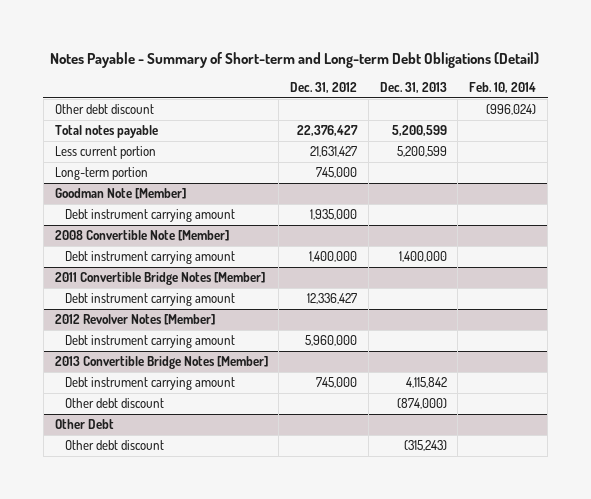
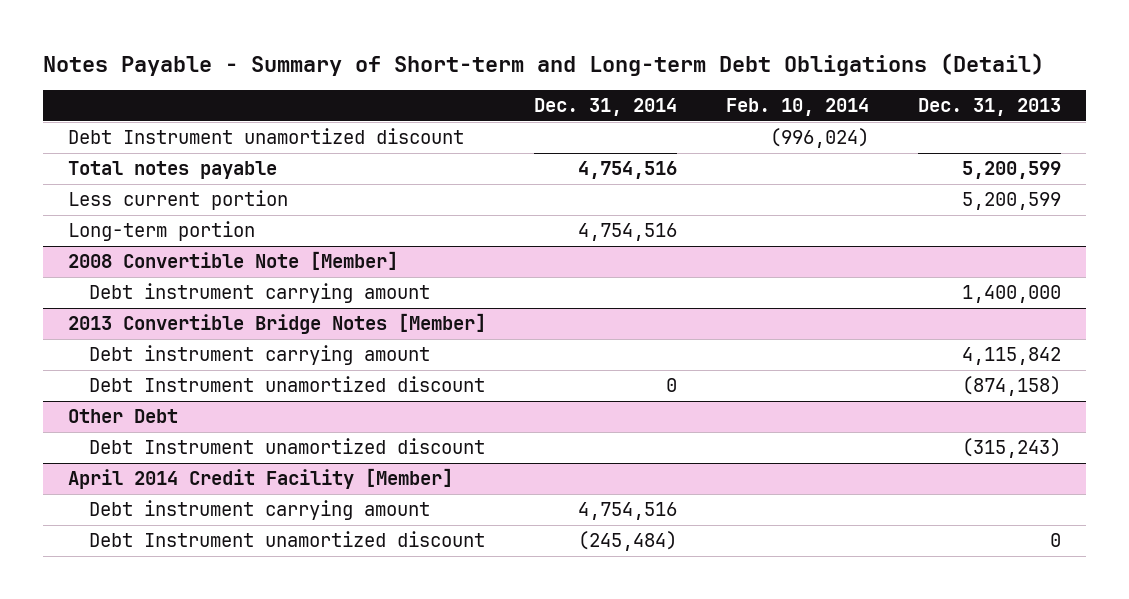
- | Dec. 31, 2012 | Dec. 31, 2013 | Feb. 10, 2014
+ | Dec. 31, 2014 | Feb. 10, 2014 | Dec. 31, 2013
- Other debt discount | | | (996,024)
+ Debt Instrument unamortized discount | | (996,024) |
- Goodman Note [Member]
- Debt instrument carrying amount | 1,935,000 | |
- 2011 Convertible Bridge Notes [Member]
- Debt instrument carrying amount | 12,336,427 | |
- 2012 Revolver Notes [Member]
- Debt instrument carrying amount | 5,960,000 | |
@ 2013 Convertible Bridge Notes [Member]
- Other debt discount | | (874,000) |
+ Debt Instrument unamortized discount | 0 | | (874,158)
@ Other Debt
- Other debt discount | | (315,243) |
+ Debt Instrument unamortized discount | | | (315,243)
+ April 2014 Credit Facility [Member]
+ Debt instrument carrying amount | 4,754,516 | |
+ Debt Instrument unamortized discount | (245,484) | | 0

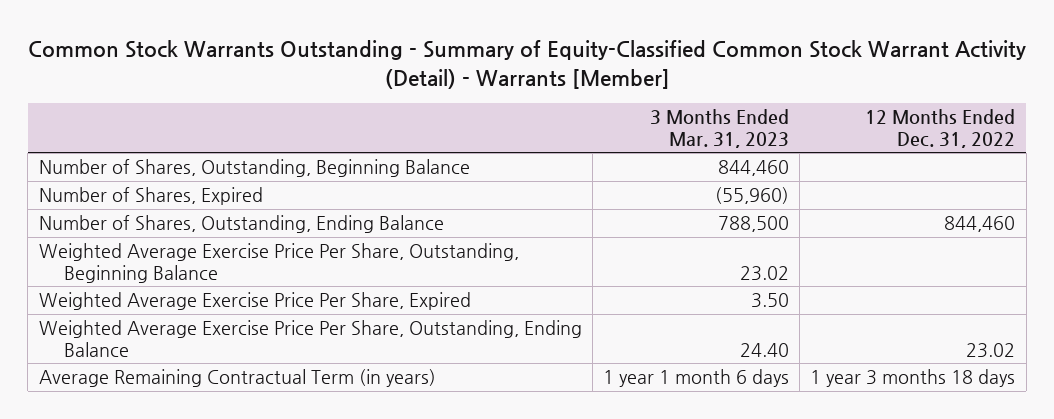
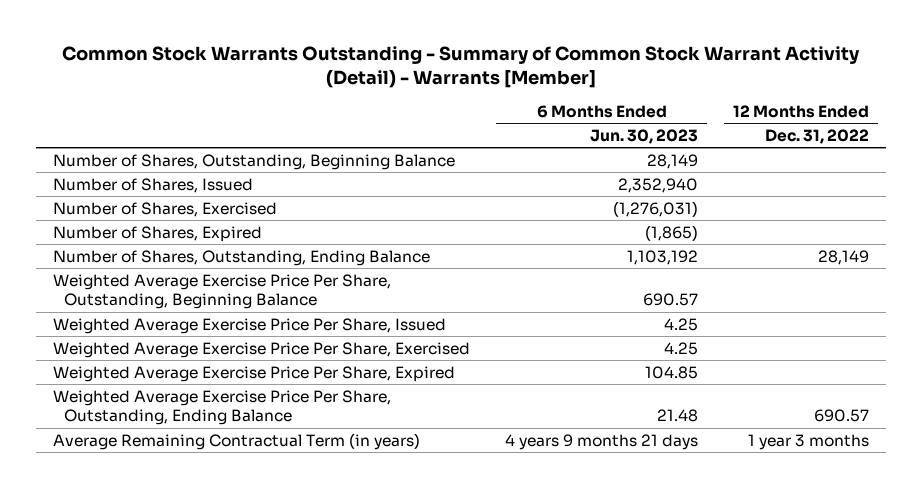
- Common Stock Warrants Outstanding - Summary of Equity-Classified Common Stock Warrant Activity (Detail) - Warrants [Member]
+ Common Stock Warrants Outstanding - Summary of Common Stock Warrant Activity (Detail) - Warrants [Member]
- | 3 Months Ended Mar. 31, 2023 | 12 Months Ended Dec. 31, 2022
+ | 6 Months Ended Jun. 30, 2023 | 12 Months Ended Dec. 31, 2022
+ Number of Shares, Issued | 2,352,940 |
+ Number of Shares, Exercised | (1,276,031) |
- Number of Shares, Outstanding, Ending Balance | 788,500 | 844,460
+ Number of Shares, Outstanding, Ending Balance | 1,103,192 | 28,149
+ Weighted Average Exercise Price Per Share, Issued | 4.25 |
+ Weighted Average Exercise Price Per Share, Exercised | 4.25 |
- Weighted Average Exercise Price Per Share, Outstanding, Ending Balance | 24.40 | 23.02
- Average Remaining Contractual Term (in years) | 1 year 1 month 6 days | 1 year 3 months 18 days
+ Weighted Average Exercise Price Per Share, Outstanding, Ending Balance | 21.48 | 690.57
+ Average Remaining Contractual Term (in years) | 4 years 9 months 21 days | 1 year 3 months

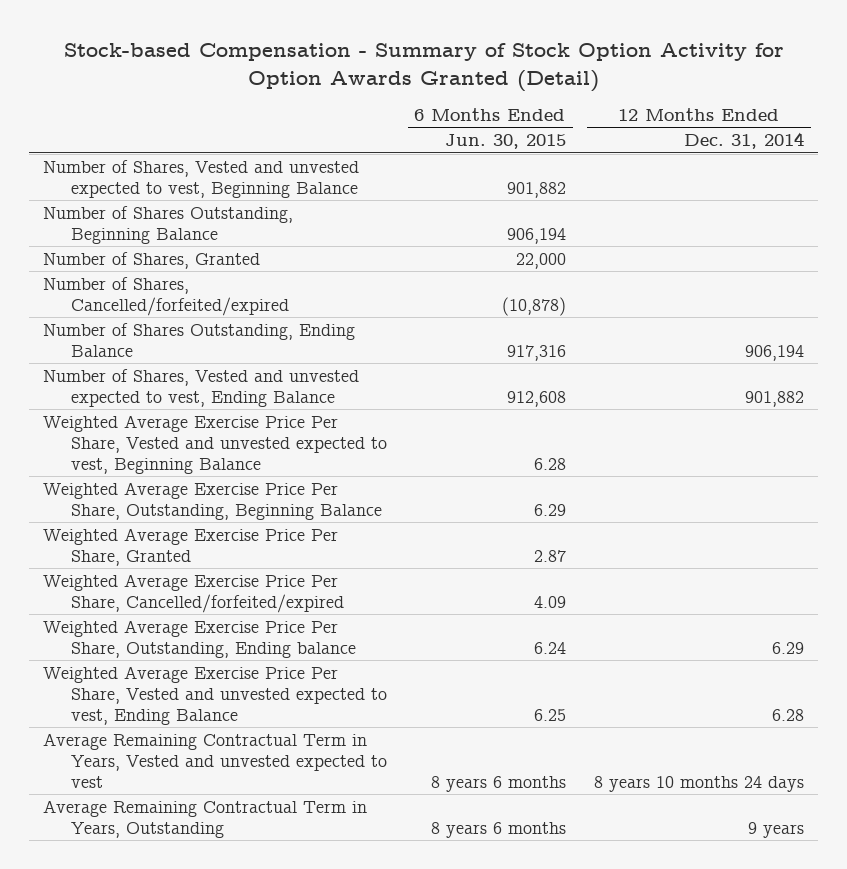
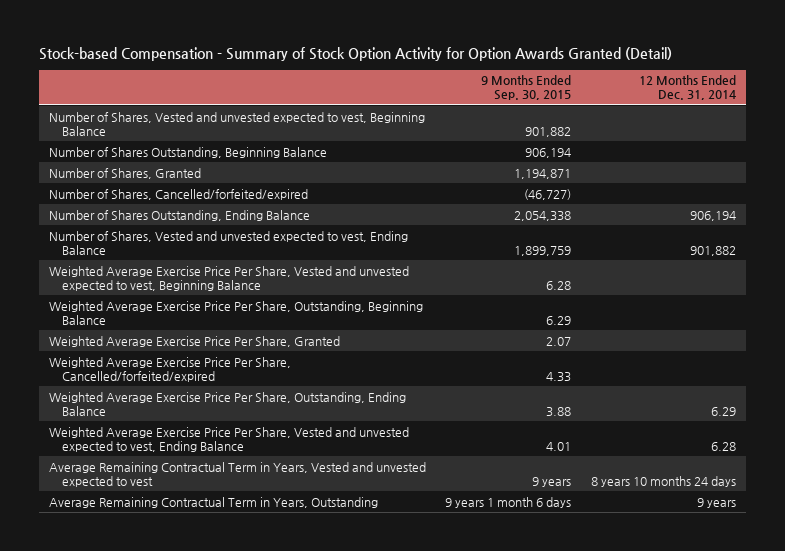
- | 6 Months Ended Jun. 30, 2015 | 12 Months Ended Dec. 31, 2014
+ | 9 Months Ended Sep. 30, 2015 | 12 Months Ended Dec. 31, 2014
- Weighted Average Exercise Price Per Share, Outstanding, Ending balance | 6.24 | 6.29
+ Weighted Average Exercise Price Per Share, Outstanding, Ending Balance | 3.88 | 6.29

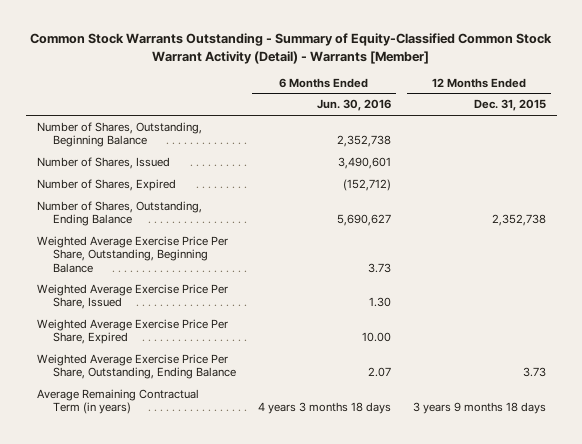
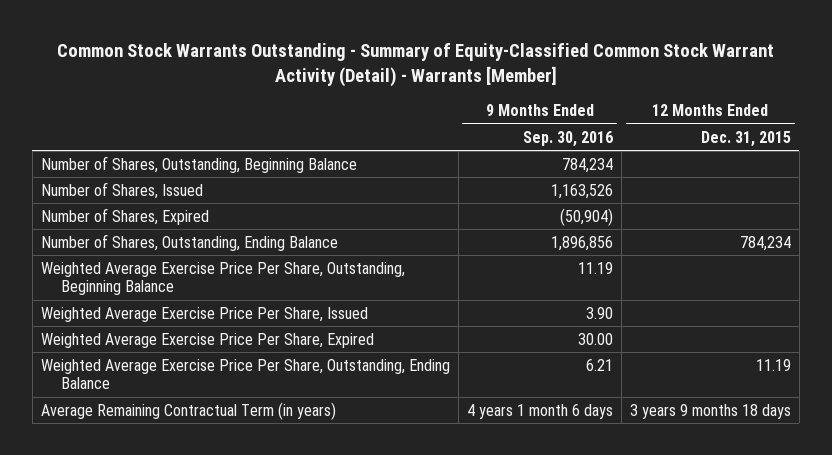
- | 6 Months Ended Jun. 30, 2016 | 12 Months Ended Dec. 31, 2015
+ | 9 Months Ended Sep. 30, 2016 | 12 Months Ended Dec. 31, 2015
- Number of Shares, Outstanding, Ending Balance | 5,690,627 | 2,352,738
+ Number of Shares, Outstanding, Ending Balance | 1,896,856 | 784,234
- Weighted Average Exercise Price Per Share, Outstanding, Ending Balance | 2.07 | 3.73
+ Weighted Average Exercise Price Per Share, Outstanding, Ending Balance | 6.21 | 11.19

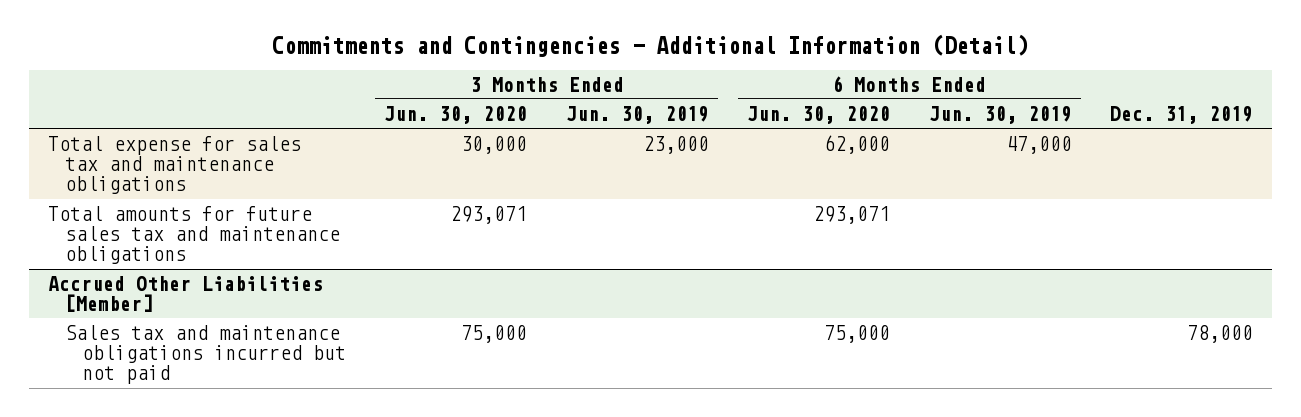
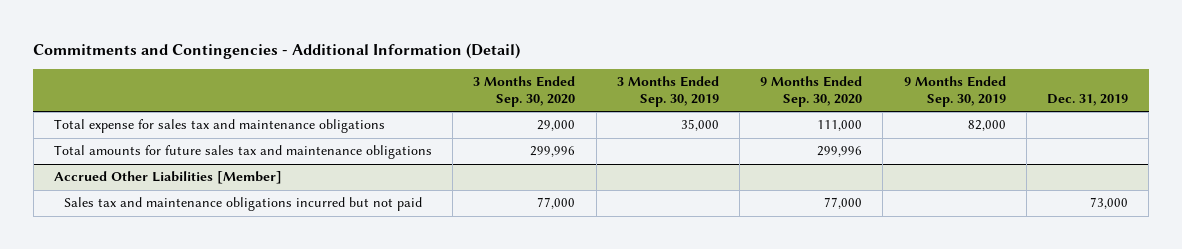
- | 3 Months Ended Jun. 30, 2020 | 3 Months Ended Jun. 30, 2019 | 6 Months Ended Jun. 30, 2020 | 6 Months Ended Jun. 30, 2019 | Dec. 31, 2019
+ | 3 Months Ended Sep. 30, 2020 | 3 Months Ended Sep. 30, 2019 | 9 Months Ended Sep. 30, 2020 | 9 Months Ended Sep. 30, 2019 | Dec. 31, 2019
@ Accrued Other Liabilities [Member]
- Sales tax and maintenance obligations incurred but not paid | 75,000 | | 75,000 | | 78,000
+ Sales tax and maintenance obligations incurred but not paid | 77,000 | | 77,000 | | 73,000

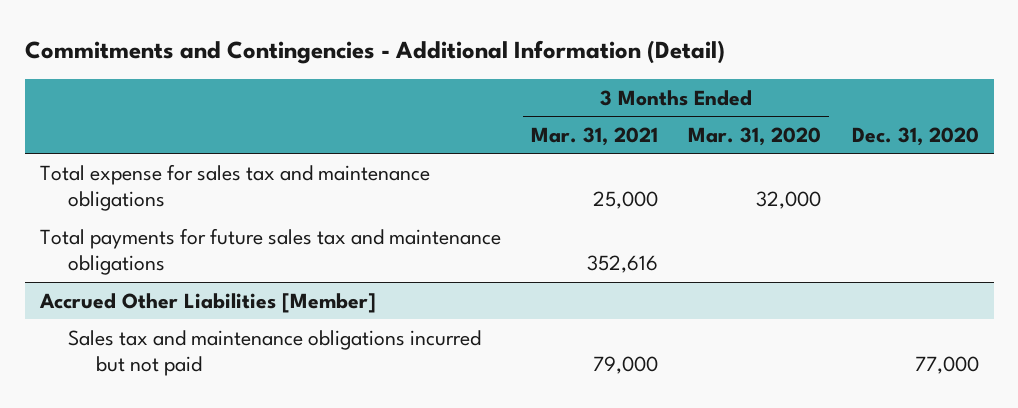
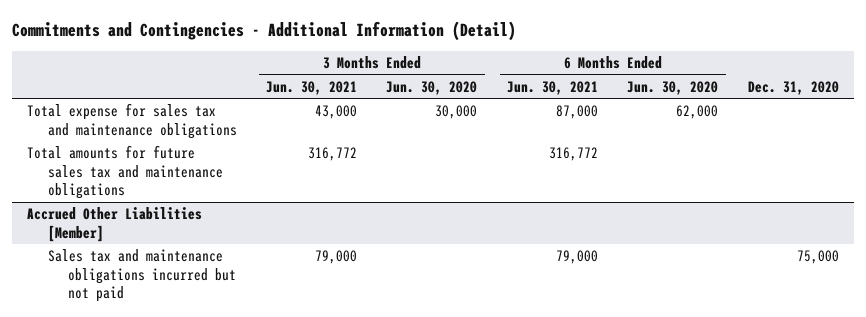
- | 3 Months Ended Mar. 31, 2021 | 3 Months Ended Mar. 31, 2020 | Dec. 31, 2020
+ | 3 Months Ended Jun. 30, 2021 | 3 Months Ended Jun. 30, 2020 | 6 Months Ended Jun. 30, 2021 | 6 Months Ended Jun. 30, 2020 | Dec. 31, 2020
- Total payments for future sales tax and maintenance obligations | 352,616 | |
+ Total amounts for future sales tax and maintenance obligations | 316,772 | | 316,772 | |
@ Accrued Other Liabilities [Member]
- Sales tax and maintenance obligations incurred but not paid | 79,000 | | 77,000
+ Sales tax and maintenance obligations incurred but not paid | 79,000 | | 79,000 | | 75,000

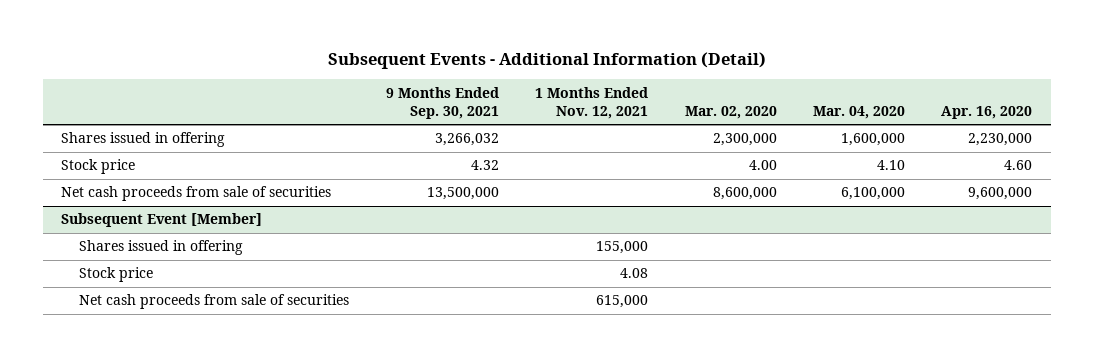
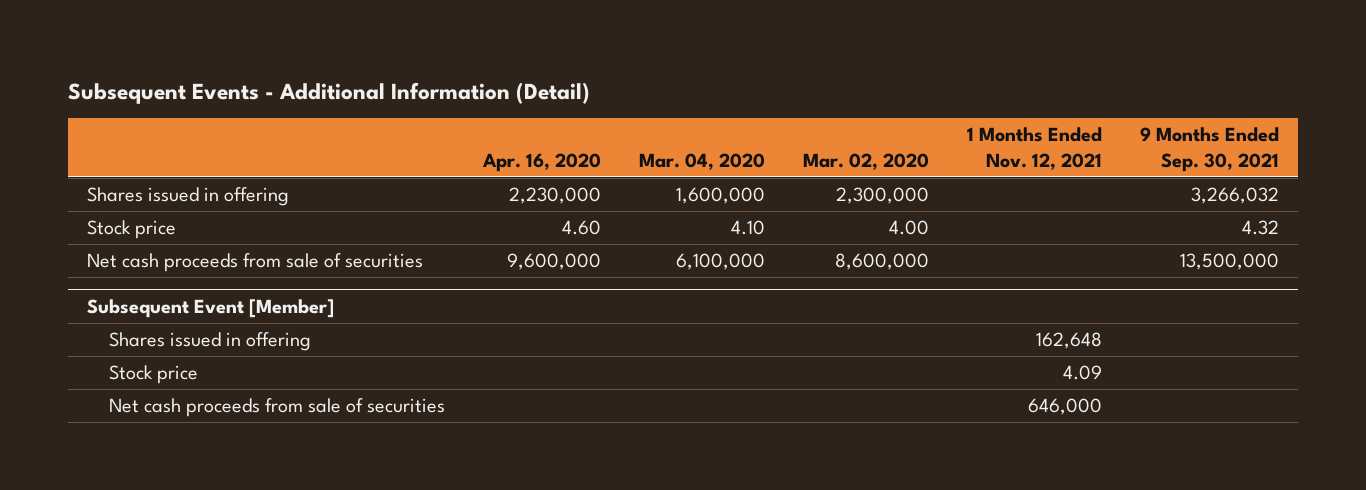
- | 9 Months Ended Sep. 30, 2021 | 1 Months Ended Nov. 12, 2021 | Mar. 02, 2020 | Mar. 04, 2020 | Apr. 16, 2020
+ | Apr. 16, 2020 | Mar. 04, 2020 | Mar. 02, 2020 | 1 Months Ended Nov. 12, 2021 | 9 Months Ended Sep. 30, 2021
@ Subsequent Event [Member]
- Shares issued in offering | | 155,000 | | |
- Stock price | | 4.08 | | |
- Net cash proceeds from sale of securities | | 615,000 | | |
+ Shares issued in offering | | | | 162,648 |
+ Stock price | | | | 4.09 |
+ Net cash proceeds from sale of securities | | | | 646,000 |

